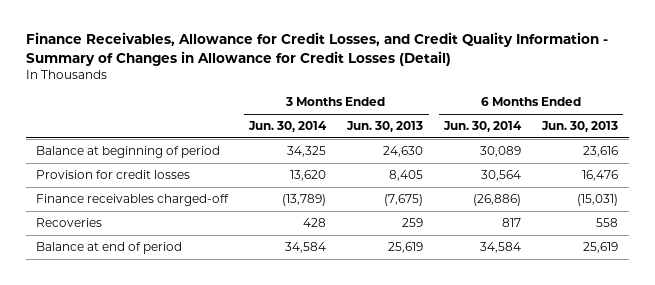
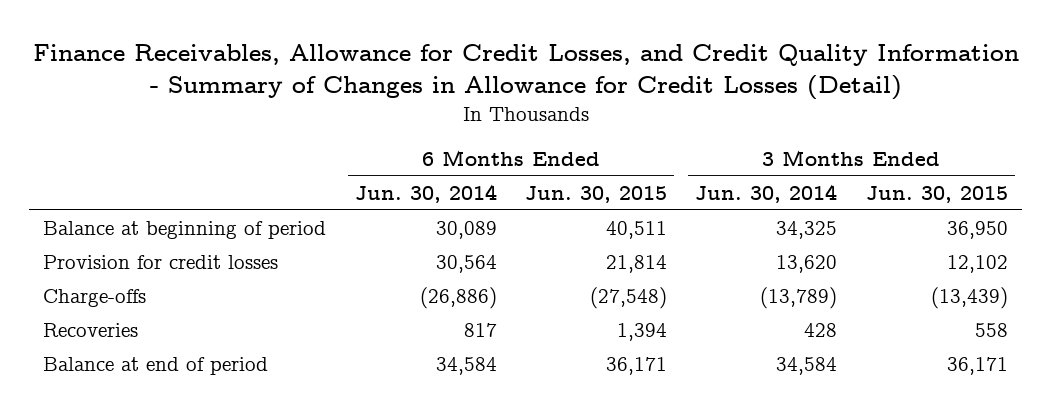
- | 3 Months Ended Jun. 30, 2014 | 3 Months Ended Jun. 30, 2013 | 6 Months Ended Jun. 30, 2014 | 6 Months Ended Jun. 30, 2013
+ | 6 Months Ended Jun. 30, 2014 | 6 Months Ended Jun. 30, 2015 | 3 Months Ended Jun. 30, 2014 | 3 Months Ended Jun. 30, 2015
- Finance receivables charged-off | (13,789) | (7,675) | (26,886) | (15,031)
+ Charge-offs | (26,886) | (27,548) | (13,789) | (13,439)

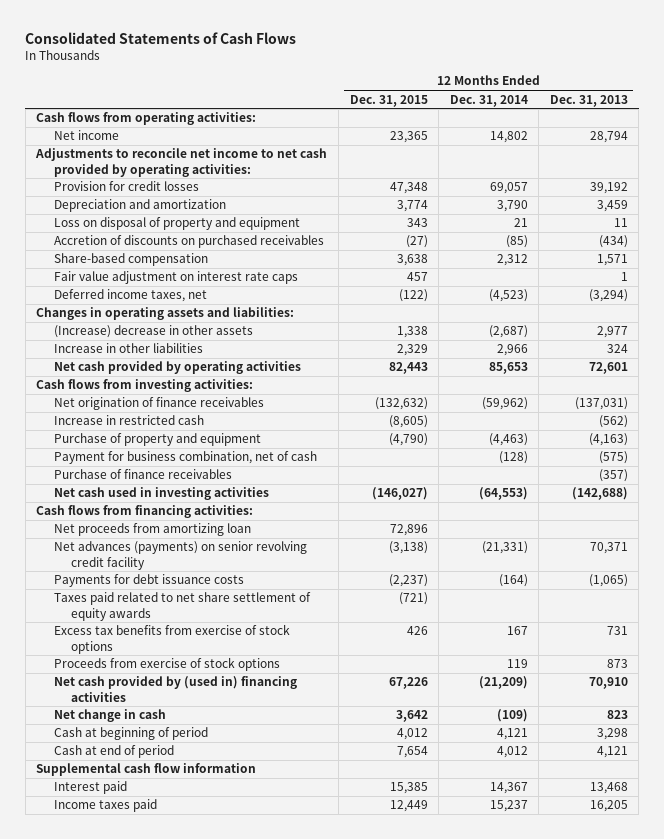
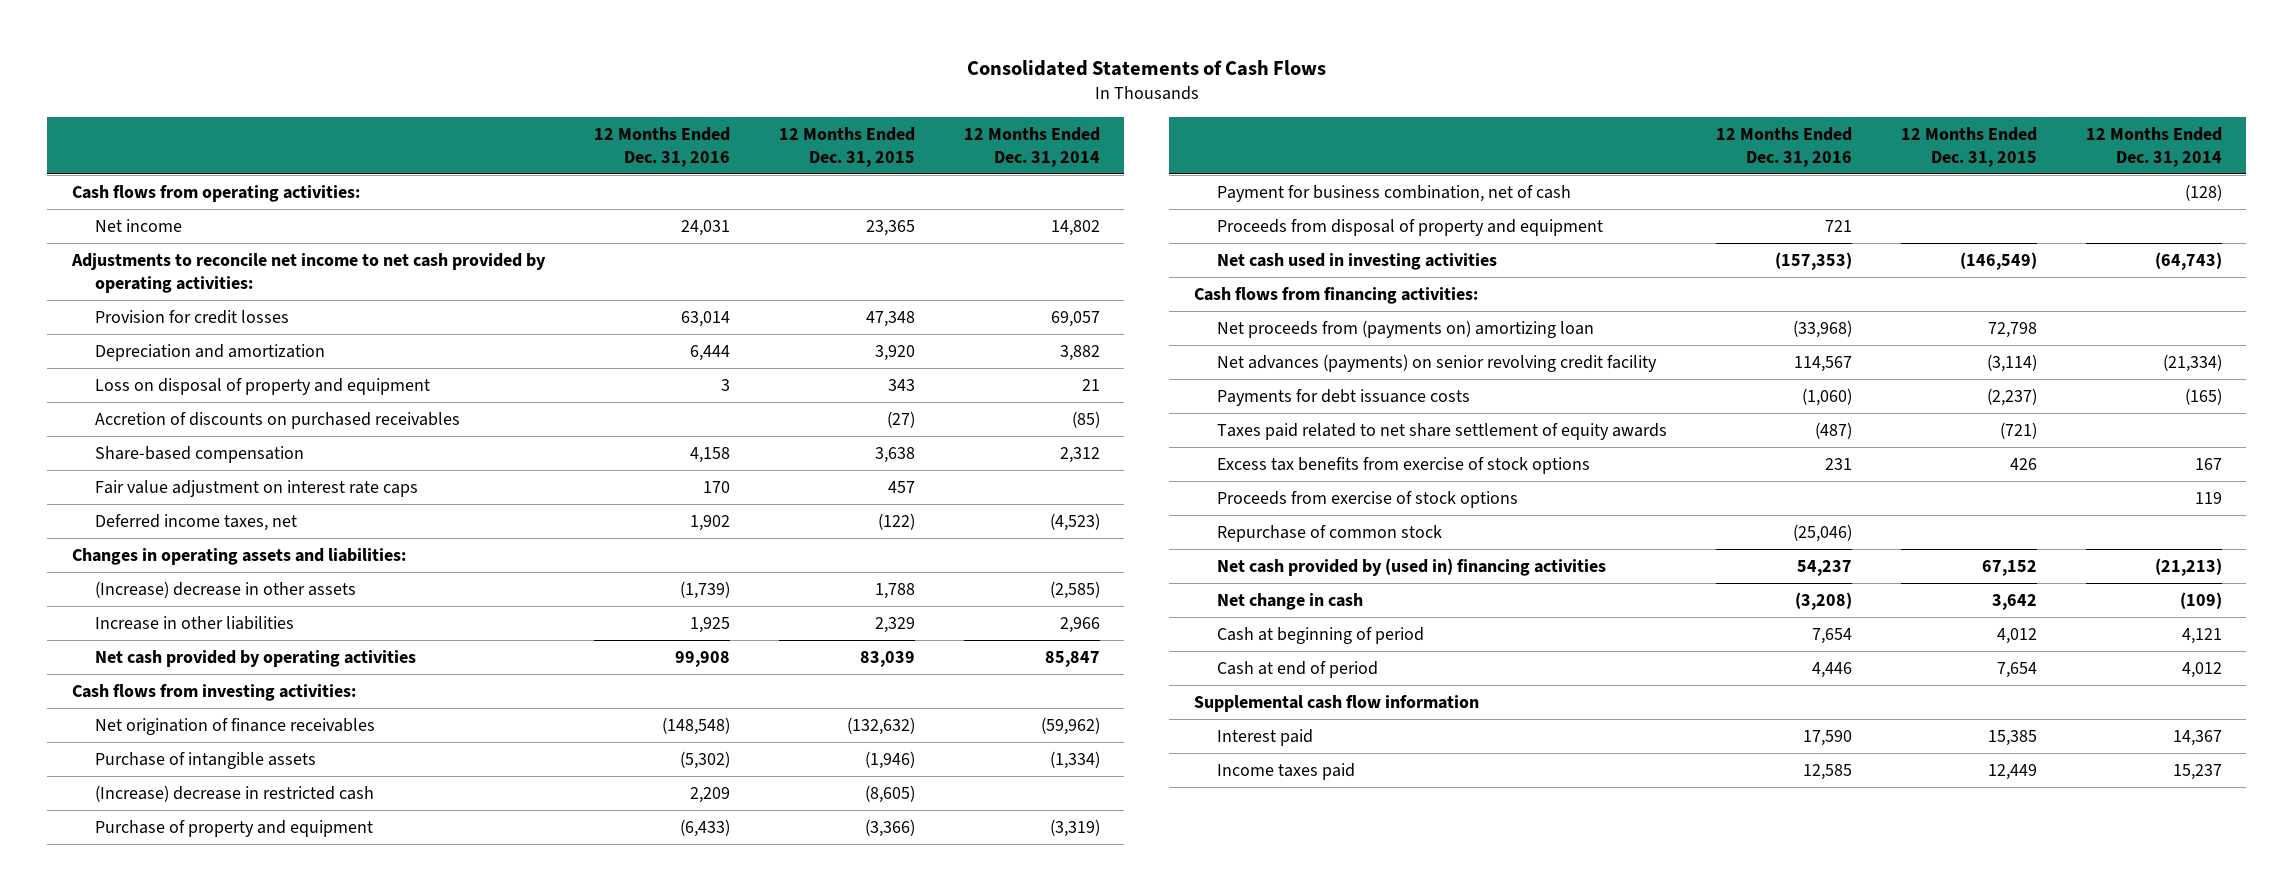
- | 12 Months Ended Dec. 31, 2015 | 12 Months Ended Dec. 31, 2014 | 12 Months Ended Dec. 31, 2013
+ | 12 Months Ended Dec. 31, 2016 | 12 Months Ended Dec. 31, 2015 | 12 Months Ended Dec. 31, 2014
- Depreciation and amortization | 3,774 | 3,790 | 3,459
+ Depreciation and amortization | 6,444 | 3,920 | 3,882
- (Increase) decrease in other assets | 1,338 | (2,687) | 2,977
+ (Increase) decrease in other assets | (1,739) | 1,788 | (2,585)
- Net cash provided by operating activities | 82,443 | 85,653 | 72,601
+ Net cash provided by operating activities | 99,908 | 83,039 | 85,847
- Increase in restricted cash | (8,605) | | (562)
- Purchase of property and equipment | (4,790) | (4,463) | (4,163)
+ Purchase of intangible assets | (5,302) | (1,946) | (1,334)
+ (Increase) decrease in restricted cash | 2,209 | (8,605) |
+ Purchase of property and equipment | (6,433) | (3,366) | (3,319)
- Purchase of finance receivables | | | (357)
- Net cash used in investing activities | (146,027) | (64,553) | (142,688)
+ Proceeds from disposal of property and equipment | 721 | |
+ Net cash used in investing activities | (157,353) | (146,549) | (64,743)
- Net proceeds from amortizing loan | 72,896 | |
- Net advances (payments) on senior revolving credit facility | (3,138) | (21,331) | 70,371
- Payments for debt issuance costs | (2,237) | (164) | (1,065)
+ Net proceeds from (payments on) amortizing loan | (33,968) | 72,798 |
+ Net advances (payments) on senior revolving credit facility | 114,567 | (3,114) | (21,334)
+ Payments for debt issuance costs | (1,060) | (2,237) | (165)
- Net cash provided by (used in) financing activities | 67,226 | (21,209) | 70,910
+ Repurchase of common stock | (25,046) | |
+ Net cash provided by (used in) financing activities | 54,237 | 67,152 | (21,213)

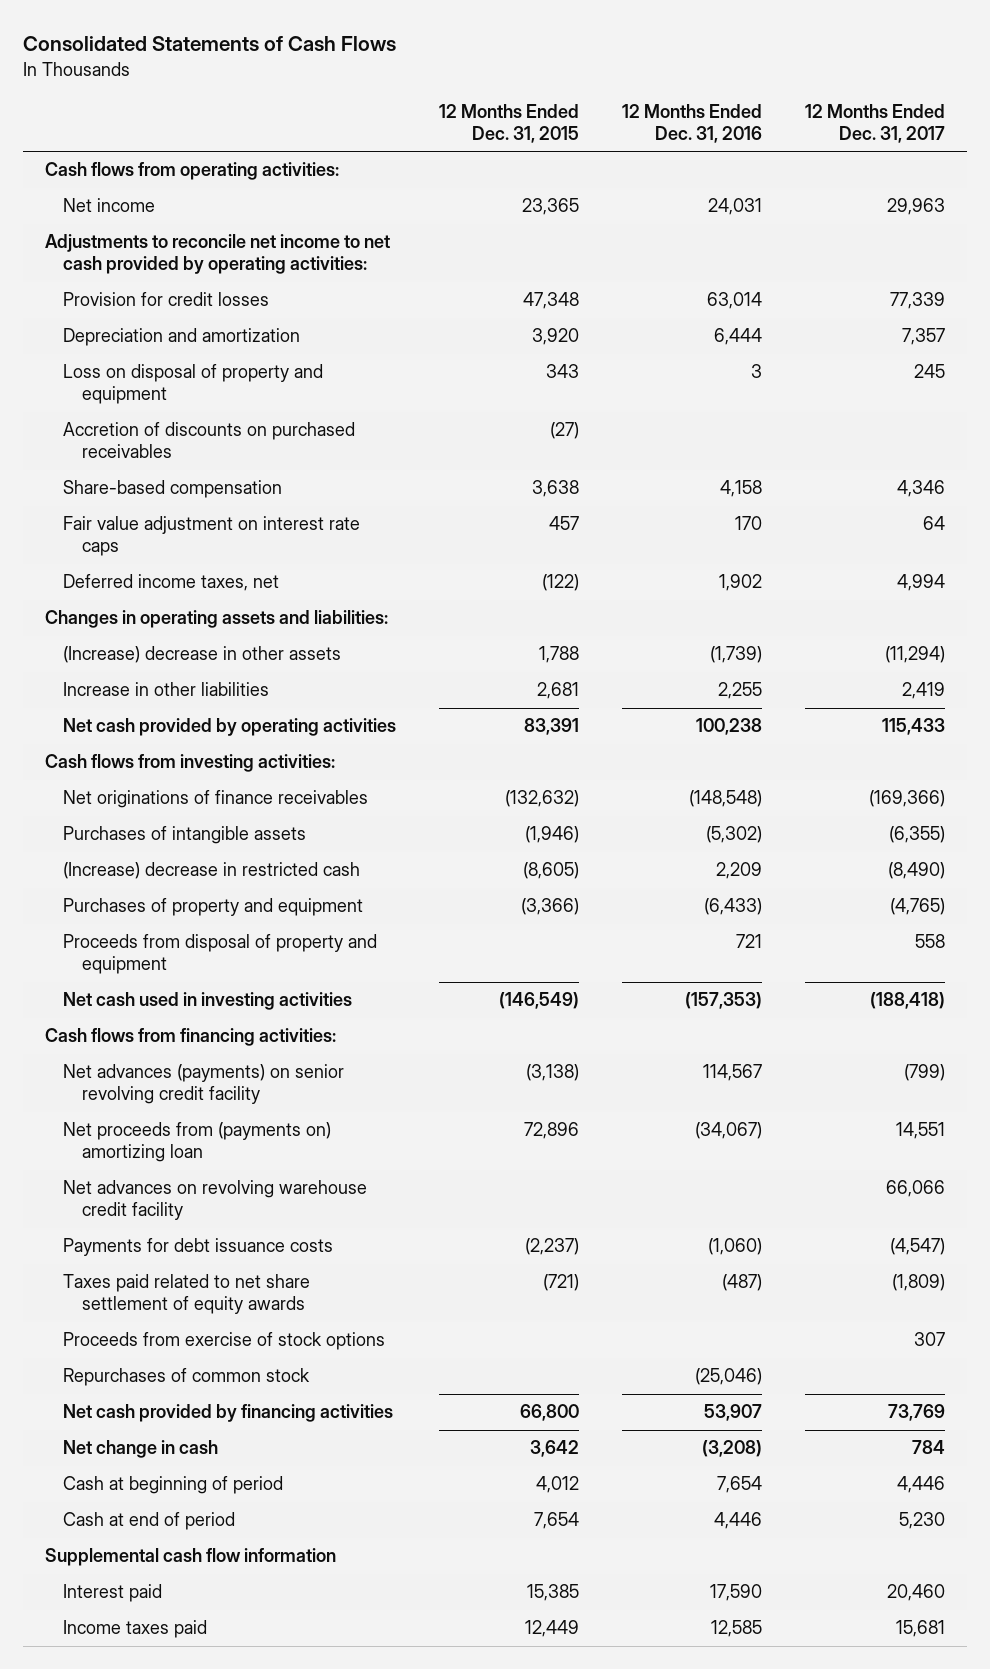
- | 12 Months Ended Dec. 31, 2016 | 12 Months Ended Dec. 31, 2015 | 12 Months Ended Dec. 31, 2014
+ | 12 Months Ended Dec. 31, 2015 | 12 Months Ended Dec. 31, 2016 | 12 Months Ended Dec. 31, 2017
- Increase in other liabilities | 1,925 | 2,329 | 2,966
- Net cash provided by operating activities | 99,908 | 83,039 | 85,847
+ Increase in other liabilities | 2,681 | 2,255 | 2,419
+ Net cash provided by operating activities | 83,391 | 100,238 | 115,433
- Net origination of finance receivables | (148,548) | (132,632) | (59,962)
- Purchase of intangible assets | (5,302) | (1,946) | (1,334)
+ Net originations of finance receivables | (132,632) | (148,548) | (169,366)
+ Purchases of intangible assets | (1,946) | (5,302) | (6,355)
- Purchase of property and equipment | (6,433) | (3,366) | (3,319)
- Payment for business combination, net of cash | | | (128)
+ Purchases of property and equipment | (3,366) | (6,433) | (4,765)
- Net proceeds from (payments on) amortizing loan | (33,968) | 72,798 |
- Net advances (payments) on senior revolving credit facility | 114,567 | (3,114) | (21,334)
+ Net advances (payments) on senior revolving credit facility | (3,138) | 114,567 | (799)
+ Net proceeds from (payments on) amortizing loan | 72,896 | (34,067) | 14,551
+ Net advances on revolving warehouse credit facility | | | 66,066
- Excess tax benefits from exercise of stock options | 231 | 426 | 167
- Repurchase of common stock | (25,046) | |
- Net cash provided by (used in) financing activities | 54,237 | 67,152 | (21,213)
+ Repurchases of common stock | | (25,046) |
+ Net cash provided by financing activities | 66,800 | 53,907 | 73,769

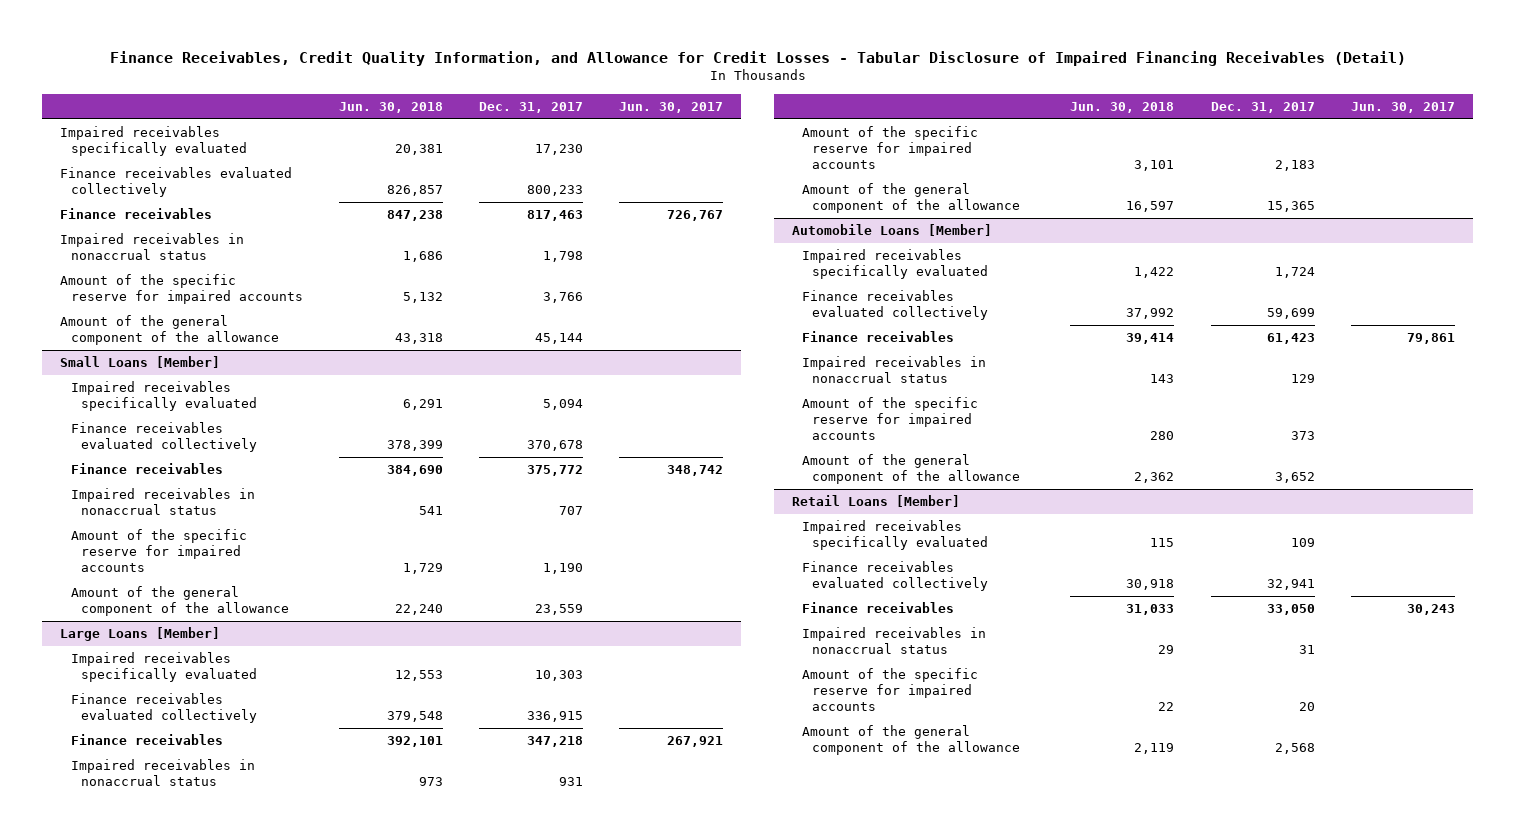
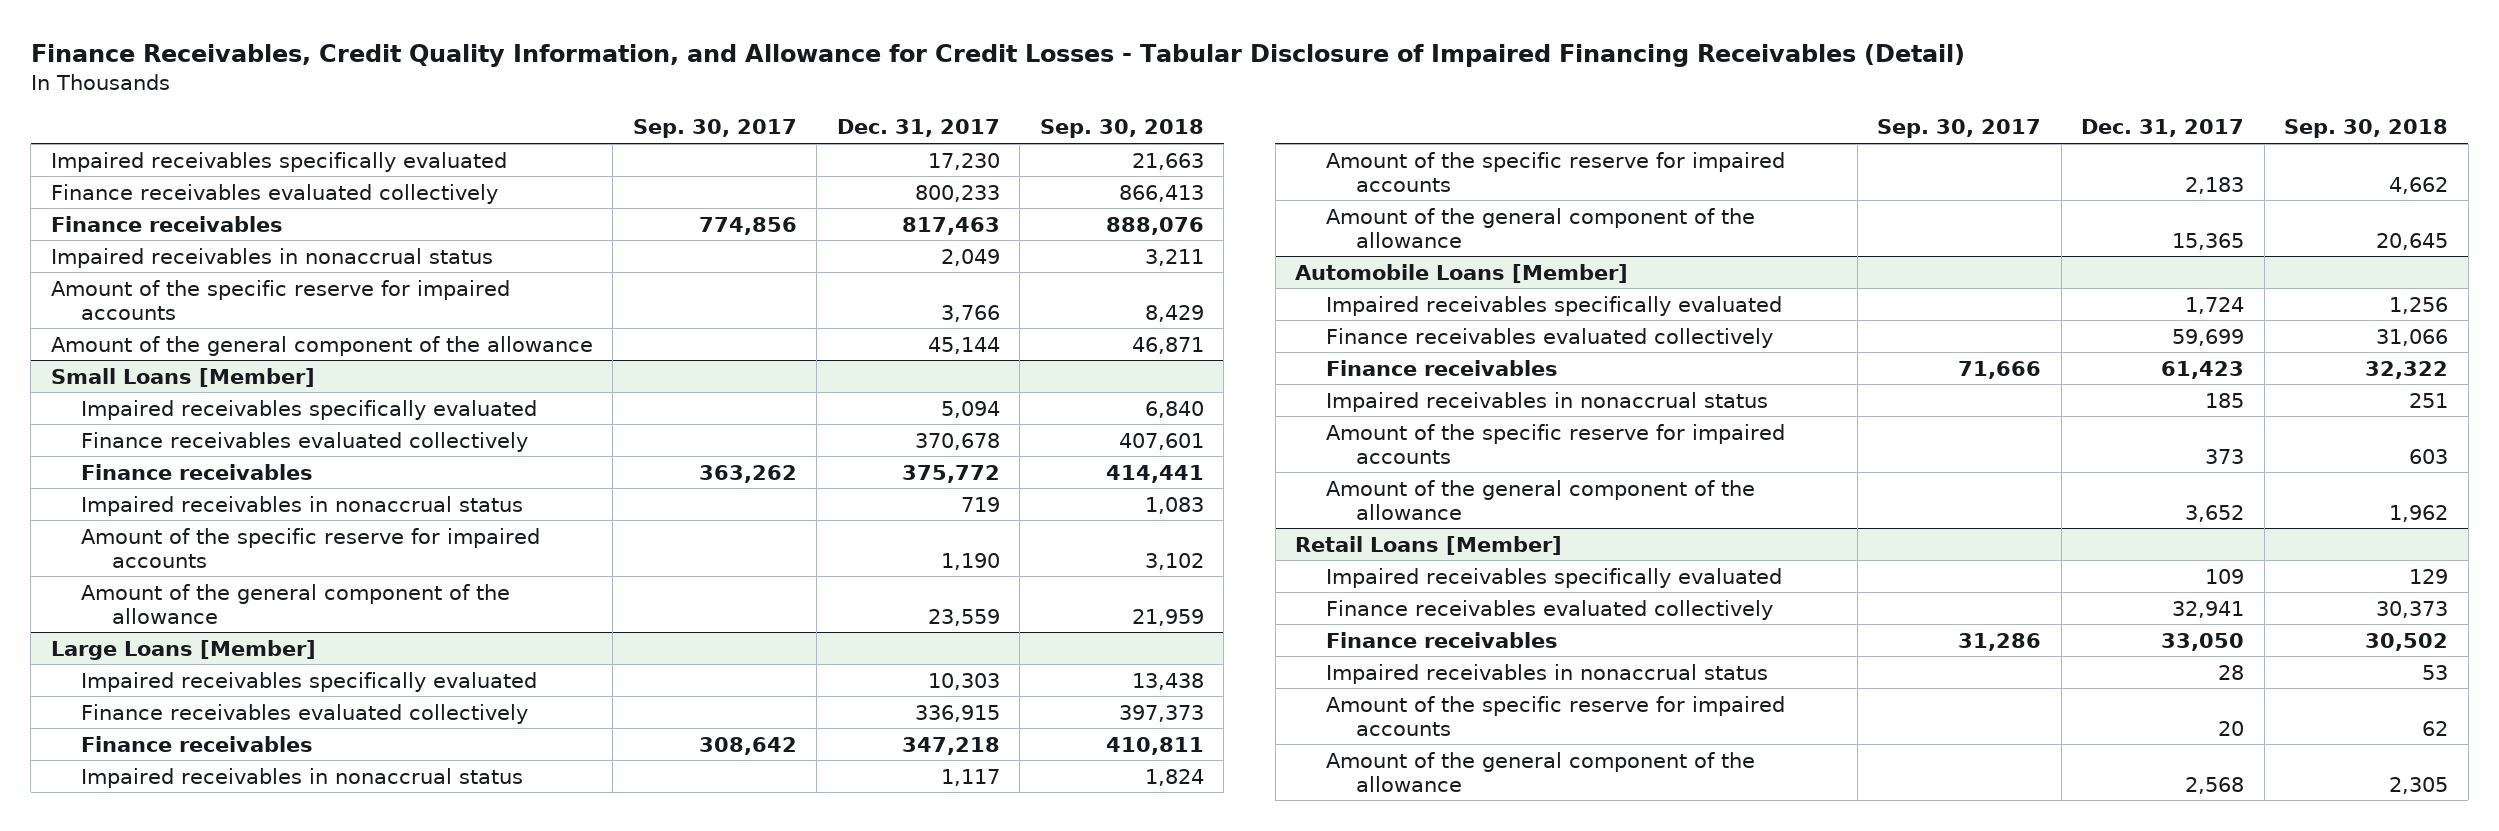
- | Jun. 30, 2018 | Dec. 31, 2017 | Jun. 30, 2017
+ | Sep. 30, 2017 | Dec. 31, 2017 | Sep. 30, 2018
- Impaired receivables in nonaccrual status | 1,686 | 1,798 |
+ Impaired receivables in nonaccrual status | | 2,049 | 3,211
@ Small Loans [Member]
- Impaired receivables in nonaccrual status | 541 | 707 |
+ Impaired receivables in nonaccrual status | | 719 | 1,083
@ Large Loans [Member]
- Impaired receivables in nonaccrual status | 973 | 931 |
+ Impaired receivables in nonaccrual status | | 1,117 | 1,824
@ Automobile Loans [Member]
- Impaired receivables in nonaccrual status | 143 | 129 |
+ Impaired receivables in nonaccrual status | | 185 | 251
@ Retail Loans [Member]
- Impaired receivables in nonaccrual status | 29 | 31 |
+ Impaired receivables in nonaccrual status | | 28 | 53

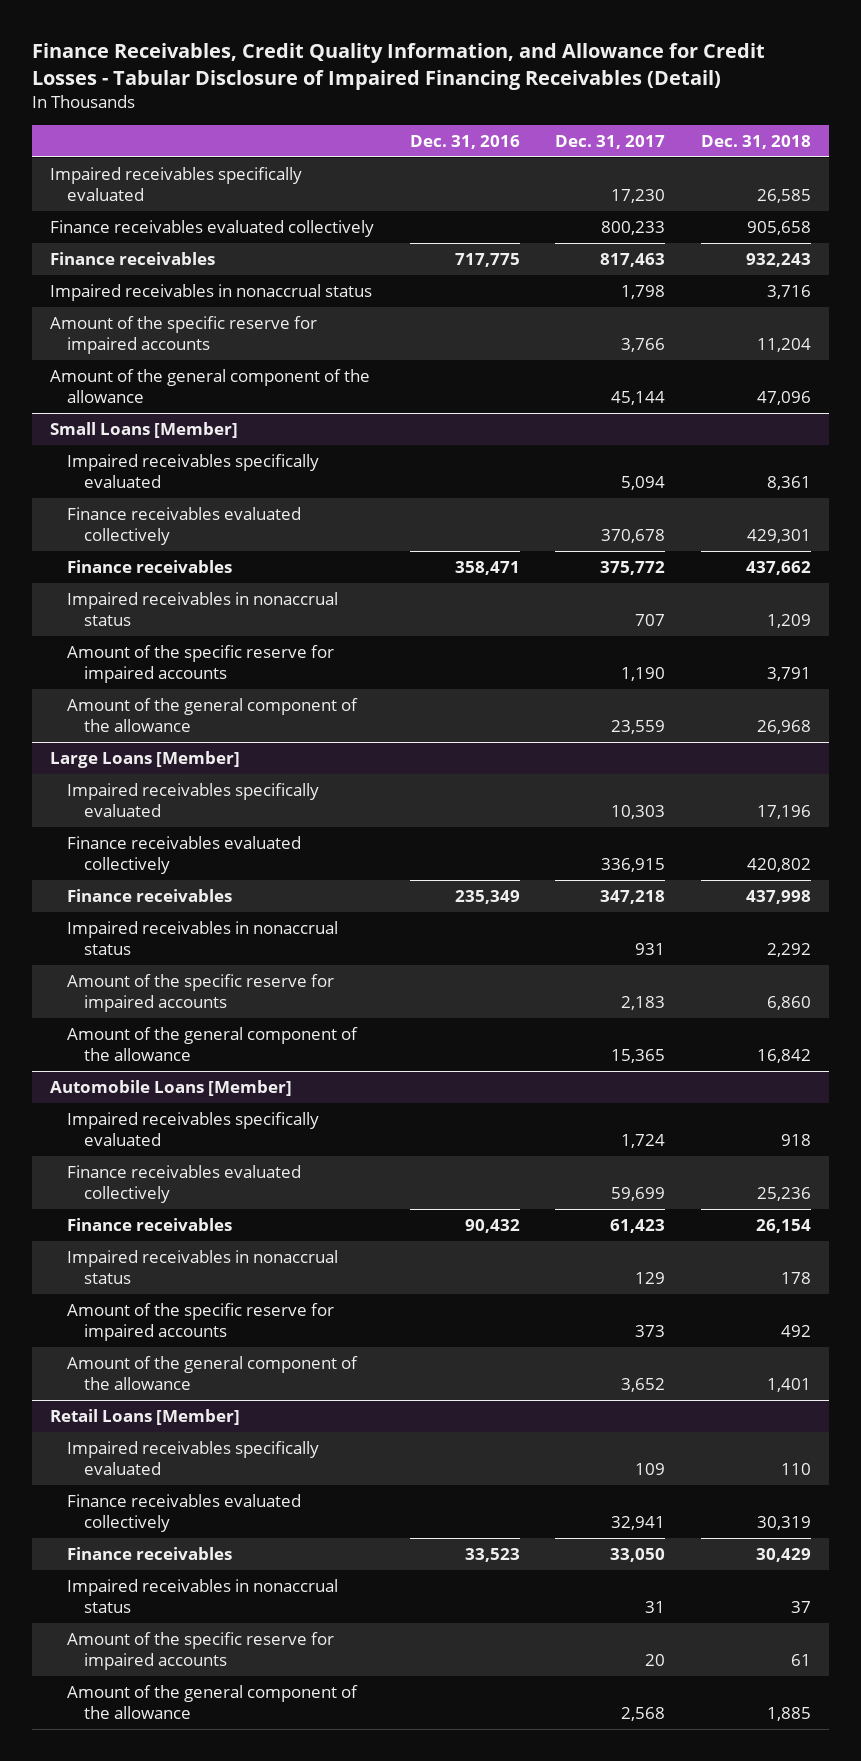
- | Sep. 30, 2017 | Dec. 31, 2017 | Sep. 30, 2018
+ | Dec. 31, 2016 | Dec. 31, 2017 | Dec. 31, 2018
- Impaired receivables in nonaccrual status | | 2,049 | 3,211
+ Impaired receivables in nonaccrual status | | 1,798 | 3,716
@ Small Loans [Member]
- Impaired receivables in nonaccrual status | | 719 | 1,083
+ Impaired receivables in nonaccrual status | | 707 | 1,209
@ Large Loans [Member]
- Impaired receivables in nonaccrual status | | 1,117 | 1,824
+ Impaired receivables in nonaccrual status | | 931 | 2,292
@ Automobile Loans [Member]
- Impaired receivables in nonaccrual status | | 185 | 251
+ Impaired receivables in nonaccrual status | | 129 | 178
@ Retail Loans [Member]
- Impaired receivables in nonaccrual status | | 28 | 53
+ Impaired receivables in nonaccrual status | | 31 | 37

